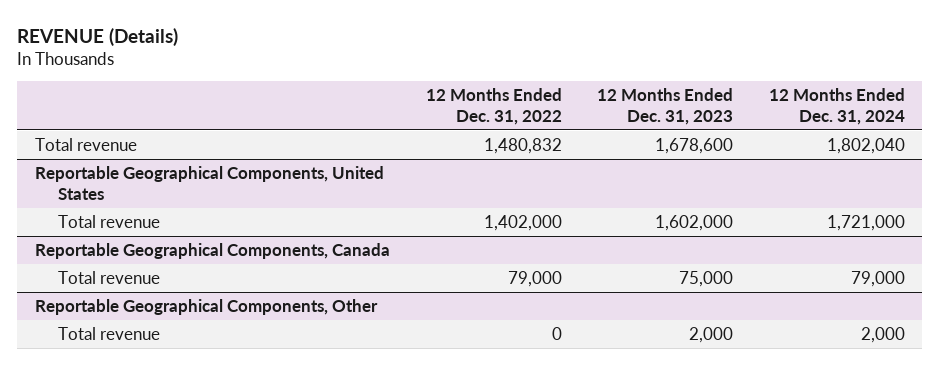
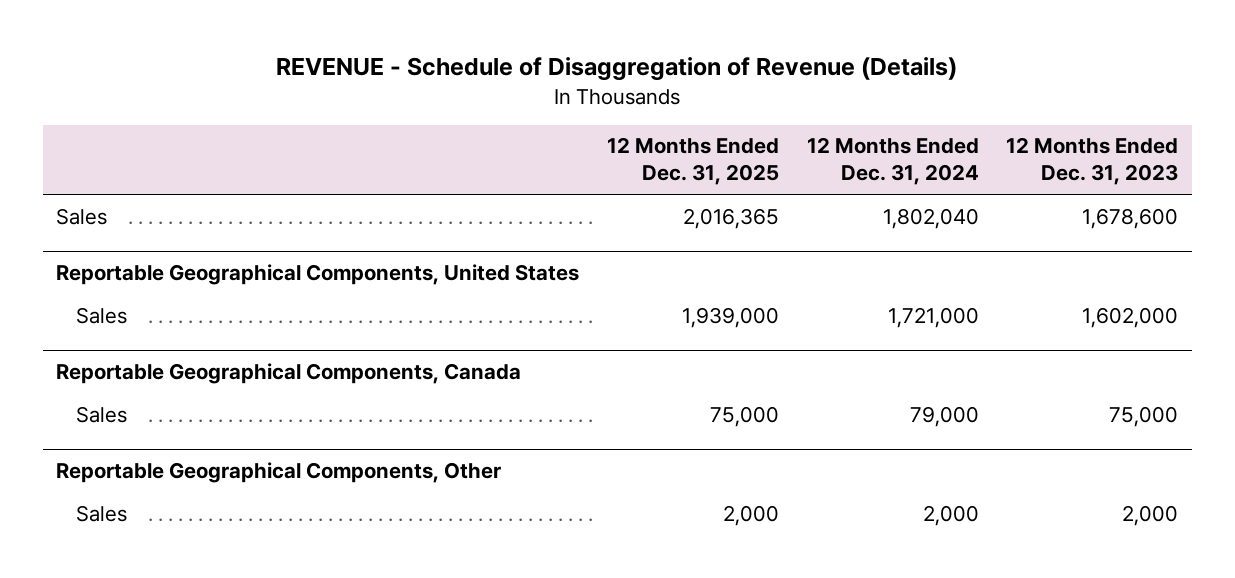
- REVENUE (Details)
+ REVENUE - Schedule of Disaggregation of Revenue (Details)
- | 12 Months Ended Dec. 31, 2022 | 12 Months Ended Dec. 31, 2023 | 12 Months Ended Dec. 31, 2024
+ | 12 Months Ended Dec. 31, 2025 | 12 Months Ended Dec. 31, 2024 | 12 Months Ended Dec. 31, 2023
- Total revenue | 1,480,832 | 1,678,600 | 1,802,040
+ Sales | 2,016,365 | 1,802,040 | 1,678,600
@ Reportable Geographical Components, United States
- Total revenue | 1,402,000 | 1,602,000 | 1,721,000
+ Sales | 1,939,000 | 1,721,000 | 1,602,000
@ Reportable Geographical Components, Canada
- Total revenue | 79,000 | 75,000 | 79,000
+ Sales | 75,000 | 79,000 | 75,000
@ Reportable Geographical Components, Other
- Total revenue | 0 | 2,000 | 2,000
+ Sales | 2,000 | 2,000 | 2,000

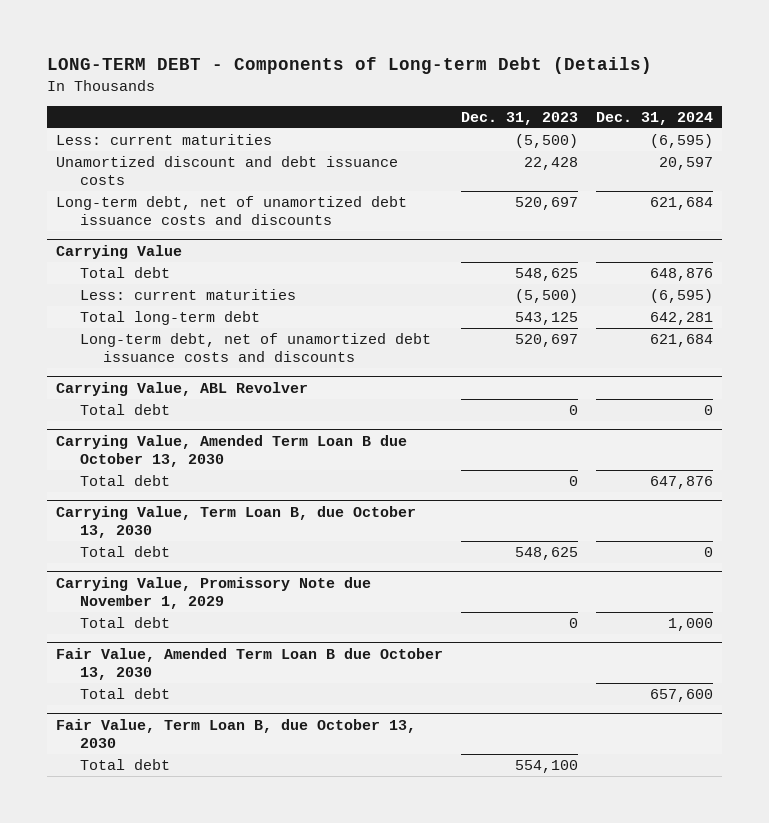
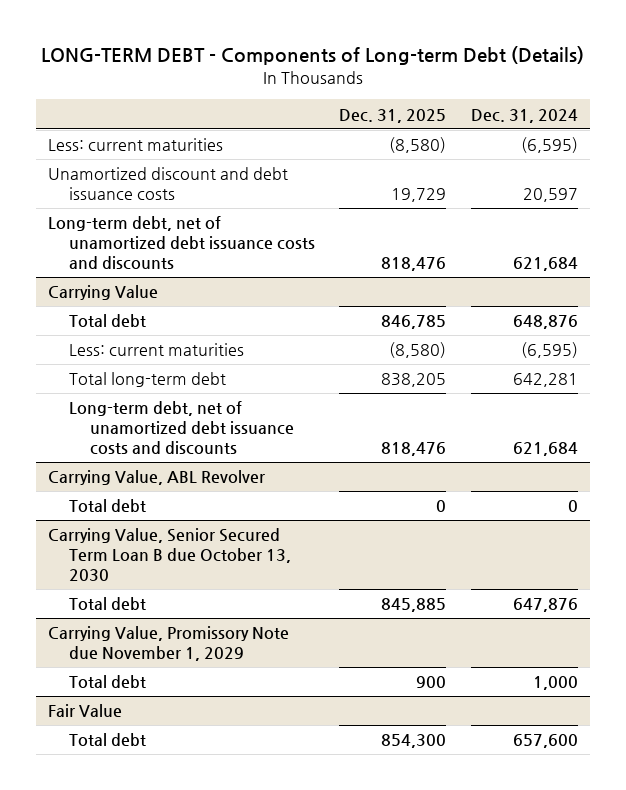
- | Dec. 31, 2023 | Dec. 31, 2024
+ | Dec. 31, 2025 | Dec. 31, 2024
- Carrying Value, Amended Term Loan B due October 13, 2030
+ Carrying Value, Senior Secured Term Loan B due October 13, 2030
- Carrying Value, Term Loan B, due October 13, 2030
- Total debt | 548,625 | 0
- Fair Value, Amended Term Loan B due October 13, 2030
+ Fair Value
- Fair Value, Term Loan B, due October 13, 2030
- Total debt | 554,100 |

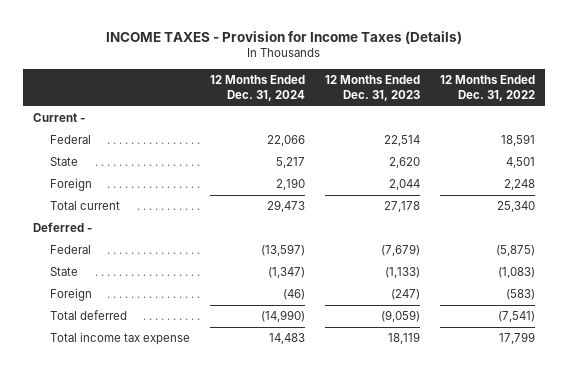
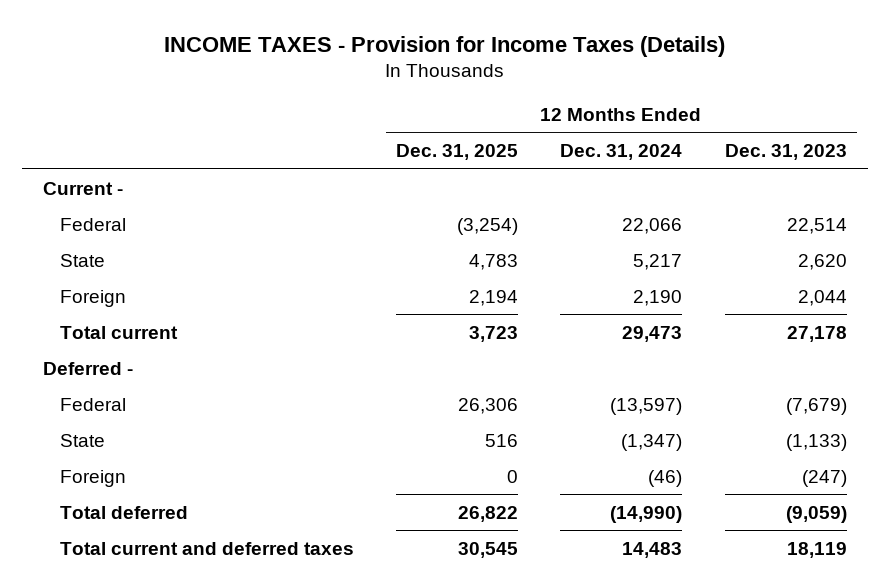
- | 12 Months Ended Dec. 31, 2024 | 12 Months Ended Dec. 31, 2023 | 12 Months Ended Dec. 31, 2022
+ | 12 Months Ended Dec. 31, 2025 | 12 Months Ended Dec. 31, 2024 | 12 Months Ended Dec. 31, 2023
- Total income tax expense | 14,483 | 18,119 | 17,799
+ Total current and deferred taxes | 30,545 | 14,483 | 18,119

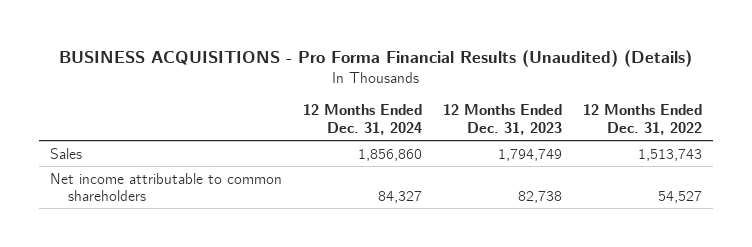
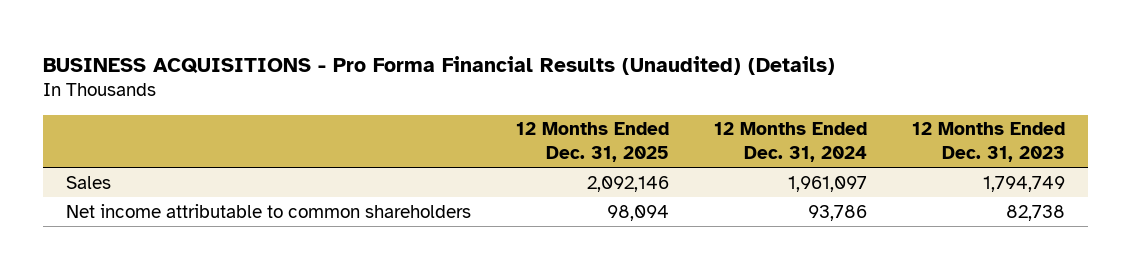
- | 12 Months Ended Dec. 31, 2024 | 12 Months Ended Dec. 31, 2023 | 12 Months Ended Dec. 31, 2022
+ | 12 Months Ended Dec. 31, 2025 | 12 Months Ended Dec. 31, 2024 | 12 Months Ended Dec. 31, 2023
- Sales | 1,856,860 | 1,794,749 | 1,513,743
- Net income attributable to common shareholders | 84,327 | 82,738 | 54,527
+ Sales | 2,092,146 | 1,961,097 | 1,794,749
+ Net income attributable to common shareholders | 98,094 | 93,786 | 82,738

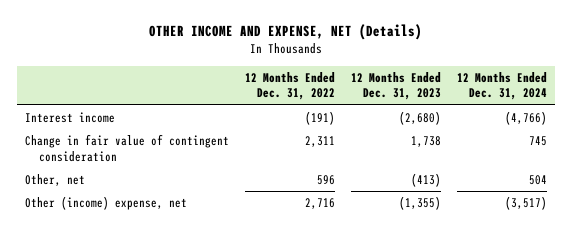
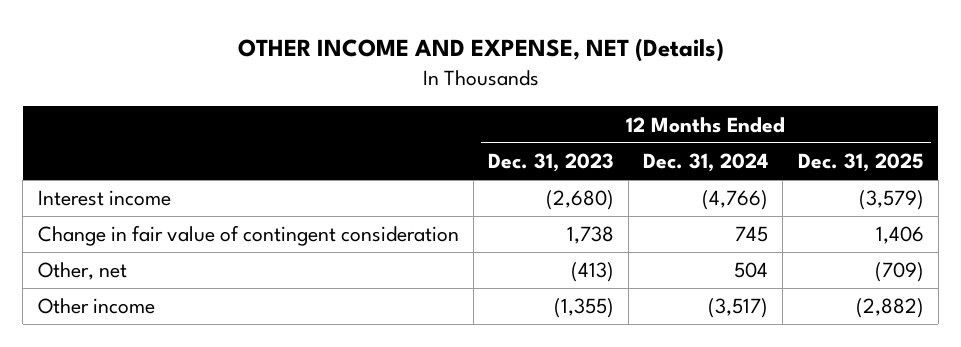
- | 12 Months Ended Dec. 31, 2022 | 12 Months Ended Dec. 31, 2023 | 12 Months Ended Dec. 31, 2024
+ | 12 Months Ended Dec. 31, 2023 | 12 Months Ended Dec. 31, 2024 | 12 Months Ended Dec. 31, 2025
- Other (income) expense, net | 2,716 | (1,355) | (3,517)
+ Other income | (1,355) | (3,517) | (2,882)

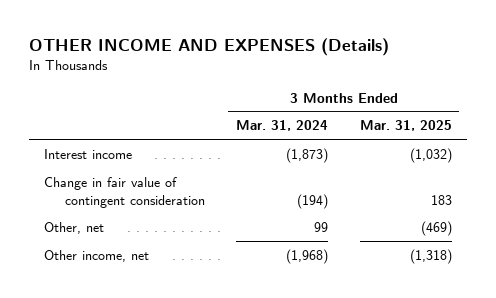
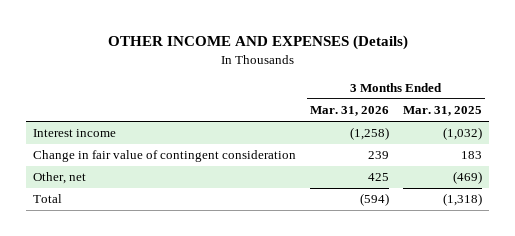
- | 3 Months Ended Mar. 31, 2024 | 3 Months Ended Mar. 31, 2025
+ | 3 Months Ended Mar. 31, 2026 | 3 Months Ended Mar. 31, 2025
- Other income, net | (1,968) | (1,318)
+ Total | (594) | (1,318)

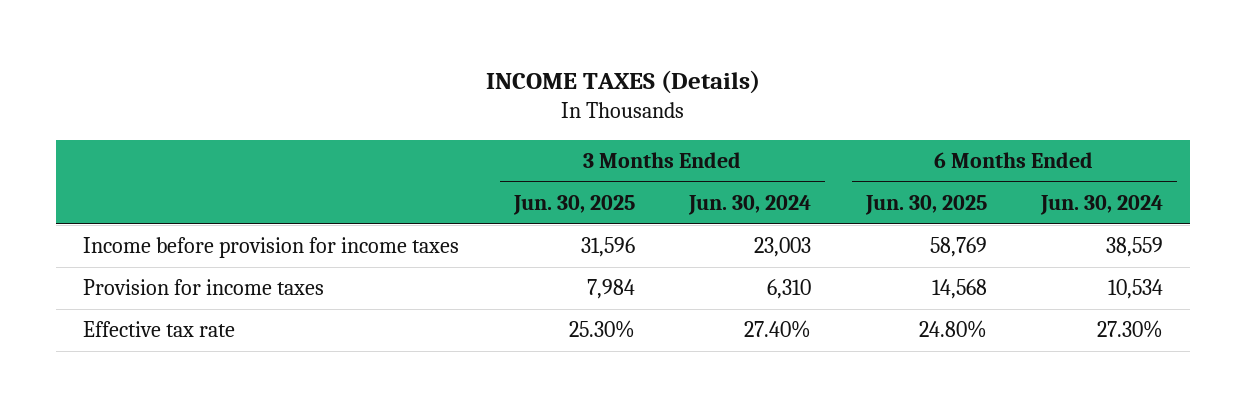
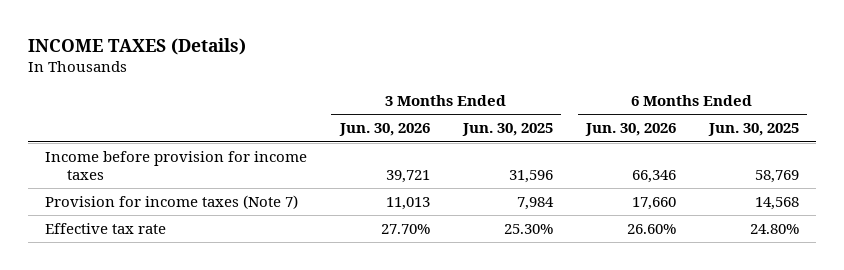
- | 3 Months Ended Jun. 30, 2025 | 3 Months Ended Jun. 30, 2024 | 6 Months Ended Jun. 30, 2025 | 6 Months Ended Jun. 30, 2024
+ | 3 Months Ended Jun. 30, 2026 | 3 Months Ended Jun. 30, 2025 | 6 Months Ended Jun. 30, 2026 | 6 Months Ended Jun. 30, 2025
- Provision for income taxes | 7,984 | 6,310 | 14,568 | 10,534
+ Provision for income taxes (Note 7) | 11,013 | 7,984 | 17,660 | 14,568

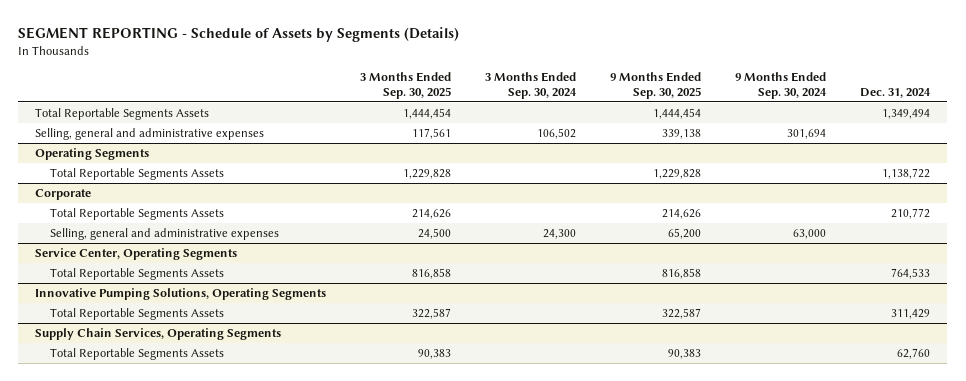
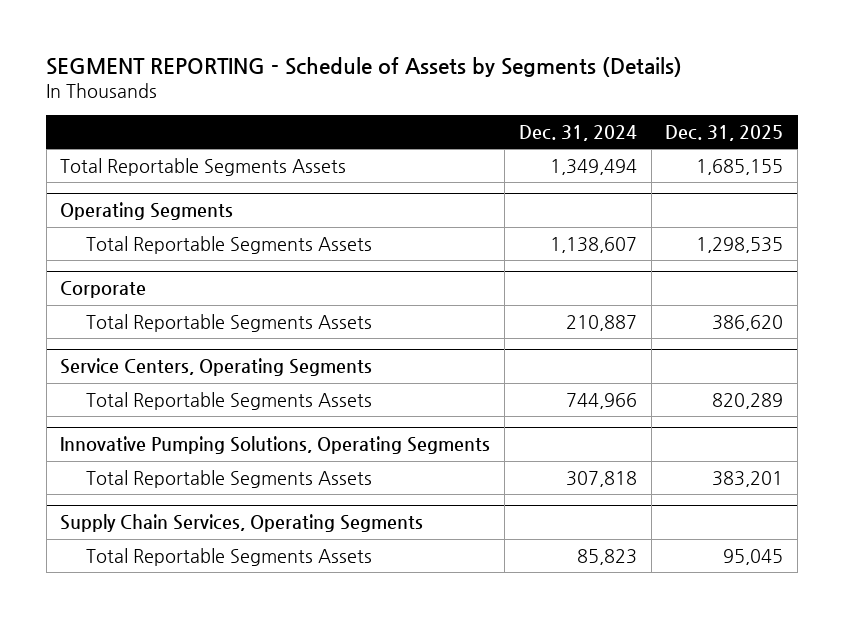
- | 3 Months Ended Sep. 30, 2025 | 3 Months Ended Sep. 30, 2024 | 9 Months Ended Sep. 30, 2025 | 9 Months Ended Sep. 30, 2024 | Dec. 31, 2024
+ | Dec. 31, 2024 | Dec. 31, 2025
- Selling, general and administrative expenses | 117,561 | 106,502 | 339,138 | 301,694 |
@ Operating Segments
- Total Reportable Segments Assets | 1,229,828 | | 1,229,828 | | 1,138,722
+ Total Reportable Segments Assets | 1,138,607 | 1,298,535
@ Corporate
- Total Reportable Segments Assets | 214,626 | | 214,626 | | 210,772
- Selling, general and administrative expenses | 24,500 | 24,300 | 65,200 | 63,000 |
- Service Center, Operating Segments
- Total Reportable Segments Assets | 816,858 | | 816,858 | | 764,533
@ Corporate
+ Total Reportable Segments Assets | 210,887 | 386,620
+ Service Centers, Operating Segments
+ Total Reportable Segments Assets | 744,966 | 820,289
@ Innovative Pumping Solutions, Operating Segments
- Total Reportable Segments Assets | 322,587 | | 322,587 | | 311,429
+ Total Reportable Segments Assets | 307,818 | 383,201
@ Supply Chain Services, Operating Segments
- Total Reportable Segments Assets | 90,383 | | 90,383 | | 62,760
+ Total Reportable Segments Assets | 85,823 | 95,045

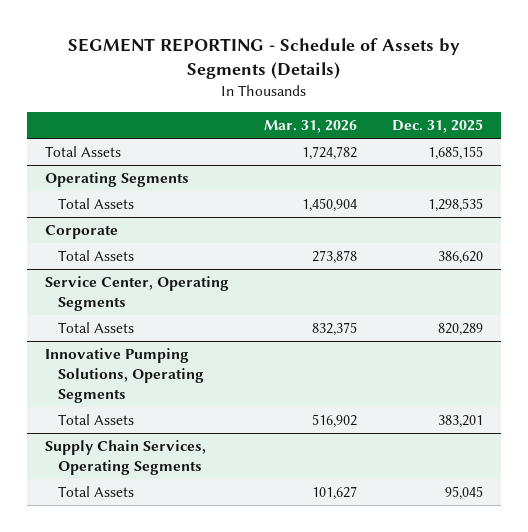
- | Dec. 31, 2024 | Dec. 31, 2025
+ | Mar. 31, 2026 | Dec. 31, 2025
- Total Reportable Segments Assets | 1,349,494 | 1,685,155
+ Total Assets | 1,724,782 | 1,685,155
@ Operating Segments
- Total Reportable Segments Assets | 1,138,607 | 1,298,535
+ Total Assets | 1,450,904 | 1,298,535
@ Corporate
- Total Reportable Segments Assets | 210,887 | 386,620
- Service Centers, Operating Segments
- Total Reportable Segments Assets | 744,966 | 820,289
@ Corporate
+ Total Assets | 273,878 | 386,620
+ Service Center, Operating Segments
+ Total Assets | 832,375 | 820,289
@ Innovative Pumping Solutions, Operating Segments
- Total Reportable Segments Assets | 307,818 | 383,201
+ Total Assets | 516,902 | 383,201
@ Supply Chain Services, Operating Segments
- Total Reportable Segments Assets | 85,823 | 95,045
+ Total Assets | 101,627 | 95,045

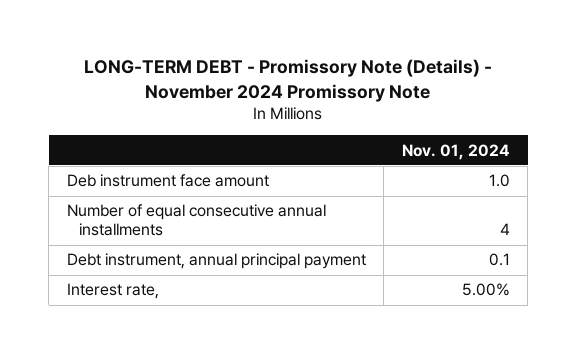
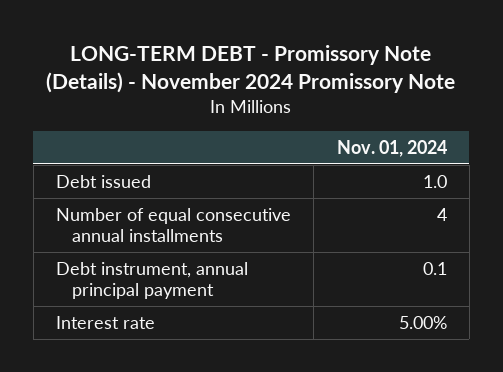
- Deb instrument face amount | 1.0
+ Debt issued | 1.0
- Interest rate, | 5.00%
+ Interest rate | 5.00%

